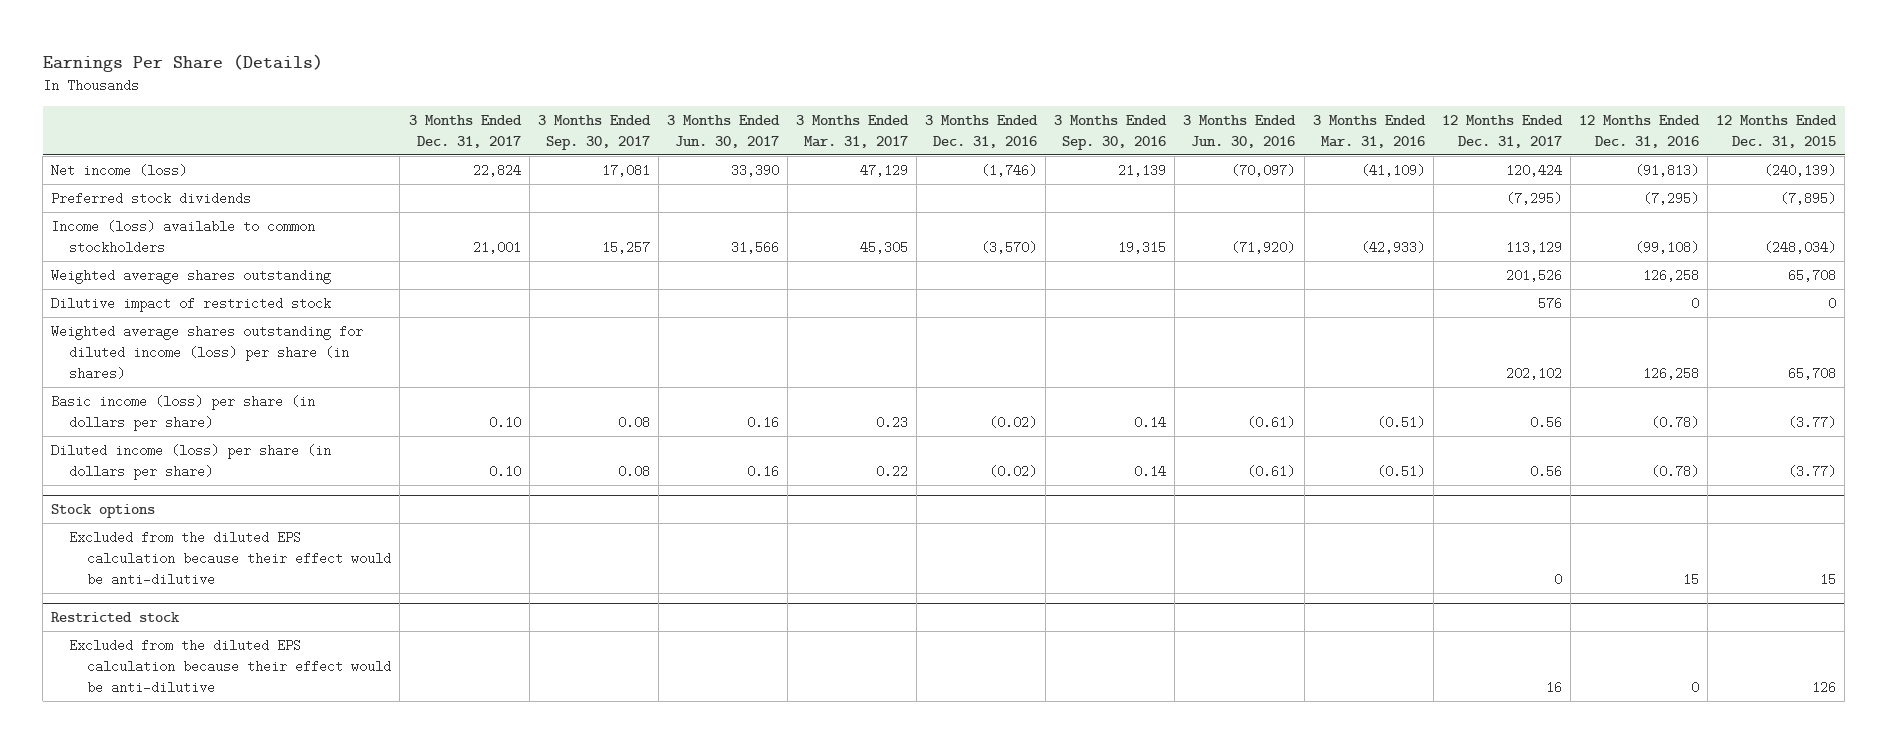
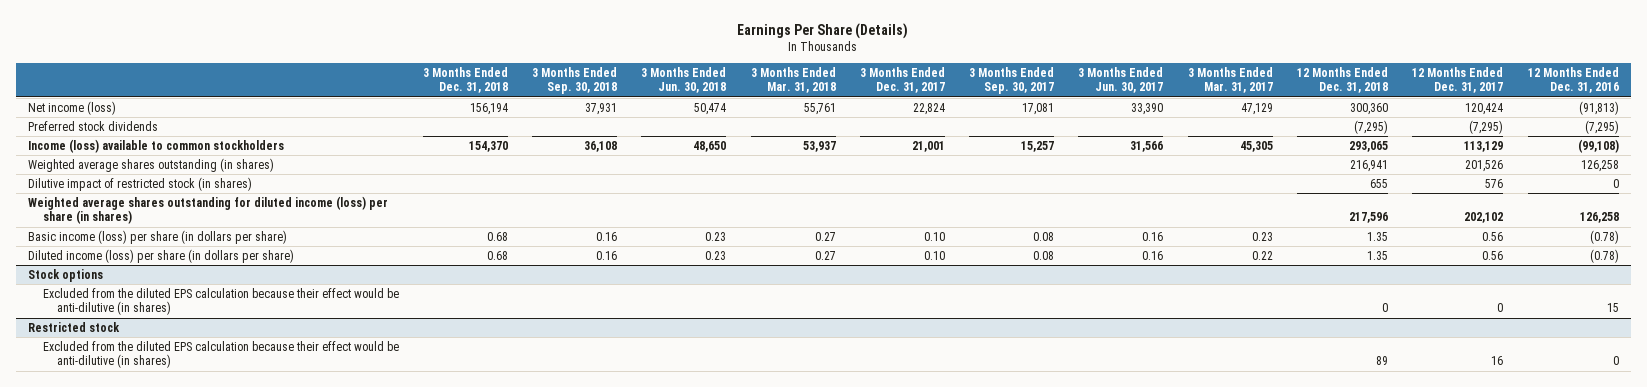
- | 3 Months Ended Dec. 31, 2017 | 3 Months Ended Sep. 30, 2017 | 3 Months Ended Jun. 30, 2017 | 3 Months Ended Mar. 31, 2017 | 3 Months Ended Dec. 31, 2016 | 3 Months Ended Sep. 30, 2016 | 3 Months Ended Jun. 30, 2016 | 3 Months Ended Mar. 31, 2016 | 12 Months Ended Dec. 31, 2017 | 12 Months Ended Dec. 31, 2016 | 12 Months Ended Dec. 31, 2015
+ | 3 Months Ended Dec. 31, 2018 | 3 Months Ended Sep. 30, 2018 | 3 Months Ended Jun. 30, 2018 | 3 Months Ended Mar. 31, 2018 | 3 Months Ended Dec. 31, 2017 | 3 Months Ended Sep. 30, 2017 | 3 Months Ended Jun. 30, 2017 | 3 Months Ended Mar. 31, 2017 | 12 Months Ended Dec. 31, 2018 | 12 Months Ended Dec. 31, 2017 | 12 Months Ended Dec. 31, 2016
- Weighted average shares outstanding | | | | | | | | | 201,526 | 126,258 | 65,708
- Dilutive impact of restricted stock | | | | | | | | | 576 | 0 | 0
+ Weighted average shares outstanding (in shares) | | | | | | | | | 216,941 | 201,526 | 126,258
+ Dilutive impact of restricted stock (in shares) | | | | | | | | | 655 | 576 | 0
@ Stock options
- Excluded from the diluted EPS calculation because their effect would be anti-dilutive | | | | | | | | | 0 | 15 | 15
+ Excluded from the diluted EPS calculation because their effect would be anti-dilutive (in shares) | | | | | | | | | 0 | 0 | 15
@ Restricted stock
- Excluded from the diluted EPS calculation because their effect would be anti-dilutive | | | | | | | | | 16 | 0 | 126
+ Excluded from the diluted EPS calculation because their effect would be anti-dilutive (in shares) | | | | | | | | | 89 | 16 | 0

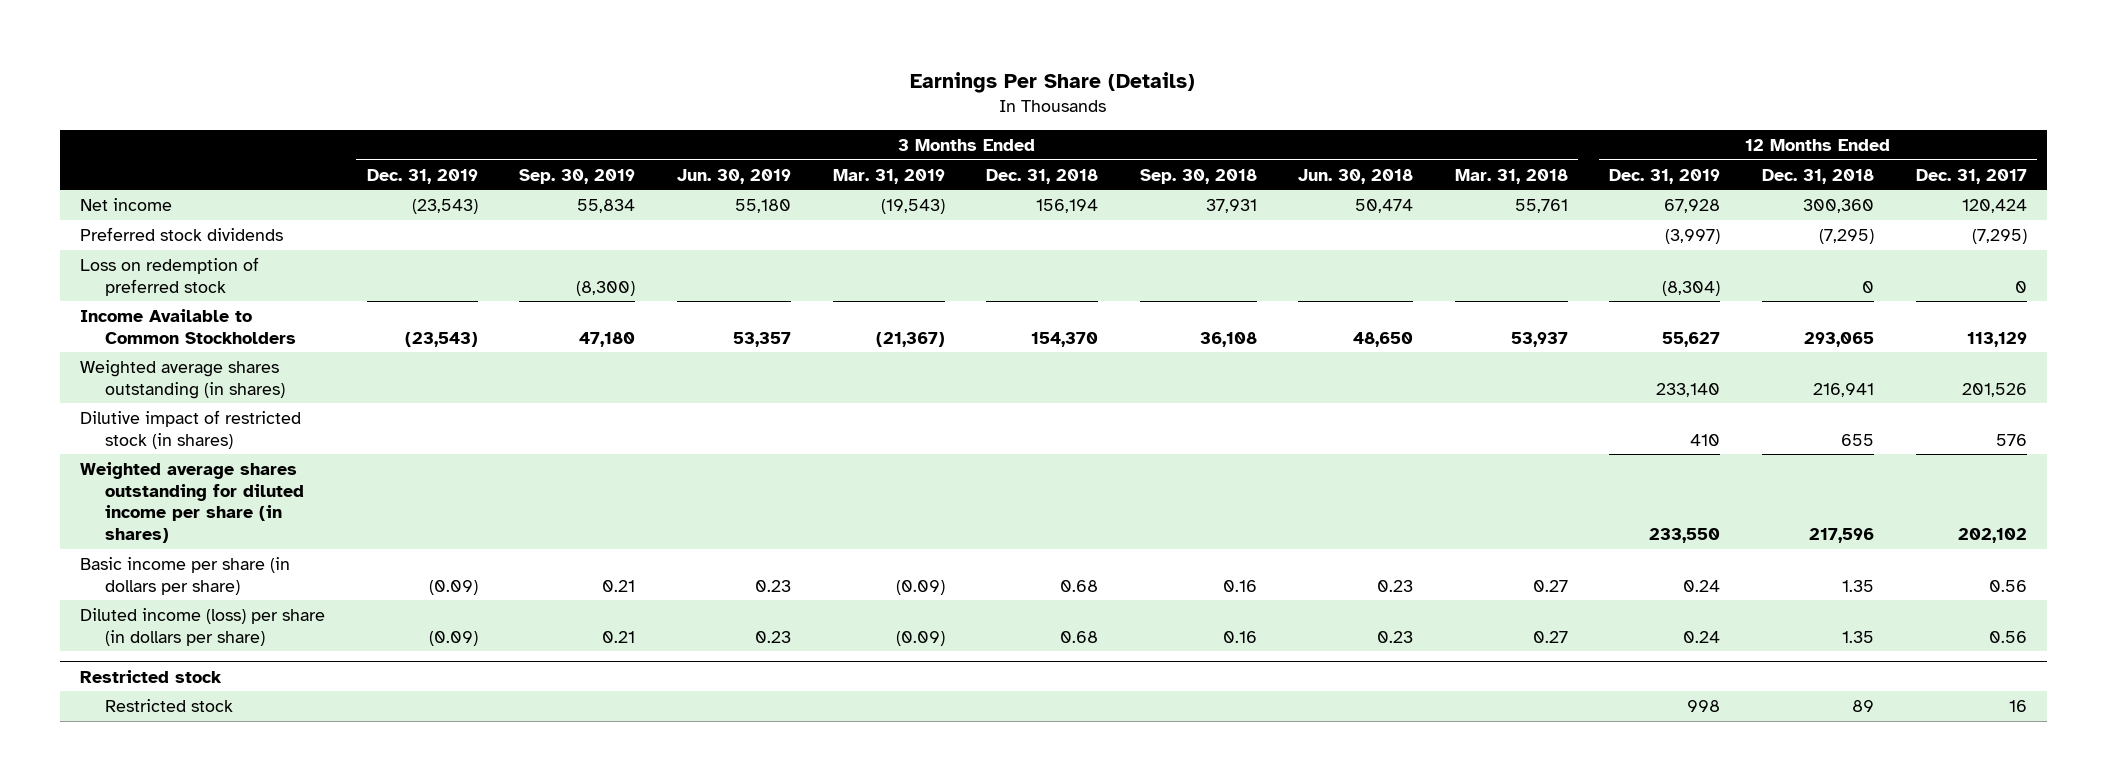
- | 3 Months Ended Dec. 31, 2018 | 3 Months Ended Sep. 30, 2018 | 3 Months Ended Jun. 30, 2018 | 3 Months Ended Mar. 31, 2018 | 3 Months Ended Dec. 31, 2017 | 3 Months Ended Sep. 30, 2017 | 3 Months Ended Jun. 30, 2017 | 3 Months Ended Mar. 31, 2017 | 12 Months Ended Dec. 31, 2018 | 12 Months Ended Dec. 31, 2017 | 12 Months Ended Dec. 31, 2016
+ | 3 Months Ended Dec. 31, 2019 | 3 Months Ended Sep. 30, 2019 | 3 Months Ended Jun. 30, 2019 | 3 Months Ended Mar. 31, 2019 | 3 Months Ended Dec. 31, 2018 | 3 Months Ended Sep. 30, 2018 | 3 Months Ended Jun. 30, 2018 | 3 Months Ended Mar. 31, 2018 | 12 Months Ended Dec. 31, 2019 | 12 Months Ended Dec. 31, 2018 | 12 Months Ended Dec. 31, 2017
- Net income (loss) | 156,194 | 37,931 | 50,474 | 55,761 | 22,824 | 17,081 | 33,390 | 47,129 | 300,360 | 120,424 | (91,813)
+ Net income | (23,543) | 55,834 | 55,180 | (19,543) | 156,194 | 37,931 | 50,474 | 55,761 | 67,928 | 300,360 | 120,424
- Income (loss) available to common stockholders | 154,370 | 36,108 | 48,650 | 53,937 | 21,001 | 15,257 | 31,566 | 45,305 | 293,065 | 113,129 | (99,108)
+ Loss on redemption of preferred stock | | (8,300) | | | | | | | (8,304) | 0 | 0
+ Income Available to Common Stockholders | (23,543) | 47,180 | 53,357 | (21,367) | 154,370 | 36,108 | 48,650 | 53,937 | 55,627 | 293,065 | 113,129
- Weighted average shares outstanding for diluted income (loss) per share (in shares) | | | | | | | | | 217,596 | 202,102 | 126,258
- Basic income (loss) per share (in dollars per share) | 0.68 | 0.16 | 0.23 | 0.27 | 0.10 | 0.08 | 0.16 | 0.23 | 1.35 | 0.56 | (0.78)
+ Weighted average shares outstanding for diluted income per share (in shares) | | | | | | | | | 233,550 | 217,596 | 202,102
+ Basic income per share (in dollars per share) | (0.09) | 0.21 | 0.23 | (0.09) | 0.68 | 0.16 | 0.23 | 0.27 | 0.24 | 1.35 | 0.56
- Stock options
- Excluded from the diluted EPS calculation because their effect would be anti-dilutive (in shares) | | | | | | | | | 0 | 0 | 15
@ Restricted stock
- Excluded from the diluted EPS calculation because their effect would be anti-dilutive (in shares) | | | | | | | | | 89 | 16 | 0
+ Restricted stock | | | | | | | | | 998 | 89 | 16

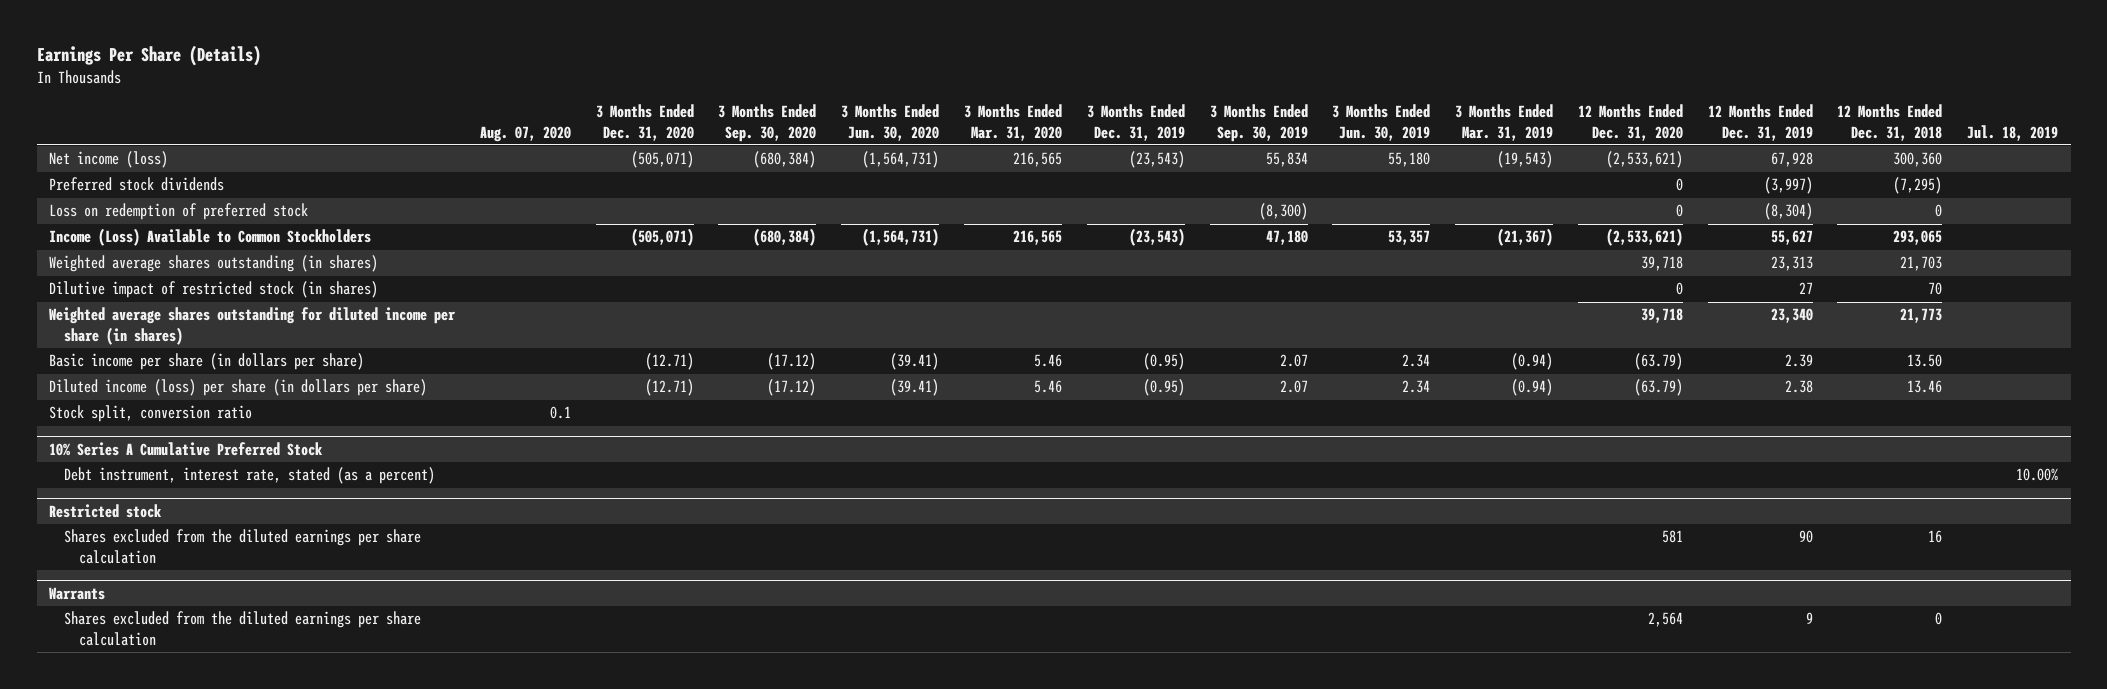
- | 3 Months Ended Dec. 31, 2019 | 3 Months Ended Sep. 30, 2019 | 3 Months Ended Jun. 30, 2019 | 3 Months Ended Mar. 31, 2019 | 3 Months Ended Dec. 31, 2018 | 3 Months Ended Sep. 30, 2018 | 3 Months Ended Jun. 30, 2018 | 3 Months Ended Mar. 31, 2018 | 12 Months Ended Dec. 31, 2019 | 12 Months Ended Dec. 31, 2018 | 12 Months Ended Dec. 31, 2017
+ | Aug. 07, 2020 | 3 Months Ended Dec. 31, 2020 | 3 Months Ended Sep. 30, 2020 | 3 Months Ended Jun. 30, 2020 | 3 Months Ended Mar. 31, 2020 | 3 Months Ended Dec. 31, 2019 | 3 Months Ended Sep. 30, 2019 | 3 Months Ended Jun. 30, 2019 | 3 Months Ended Mar. 31, 2019 | 12 Months Ended Dec. 31, 2020 | 12 Months Ended Dec. 31, 2019 | 12 Months Ended Dec. 31, 2018 | Jul. 18, 2019
- Net income | (23,543) | 55,834 | 55,180 | (19,543) | 156,194 | 37,931 | 50,474 | 55,761 | 67,928 | 300,360 | 120,424
+ Net income (loss) | | (505,071) | (680,384) | (1,564,731) | 216,565 | (23,543) | 55,834 | 55,180 | (19,543) | (2,533,621) | 67,928 | 300,360 |
- Income Available to Common Stockholders | (23,543) | 47,180 | 53,357 | (21,367) | 154,370 | 36,108 | 48,650 | 53,937 | 55,627 | 293,065 | 113,129
- Weighted average shares outstanding (in shares) | | | | | | | | | 233,140 | 216,941 | 201,526
- Dilutive impact of restricted stock (in shares) | | | | | | | | | 410 | 655 | 576
- Weighted average shares outstanding for diluted income per share (in shares) | | | | | | | | | 233,550 | 217,596 | 202,102
- Basic income per share (in dollars per share) | (0.09) | 0.21 | 0.23 | (0.09) | 0.68 | 0.16 | 0.23 | 0.27 | 0.24 | 1.35 | 0.56
- Diluted income (loss) per share (in dollars per share) | (0.09) | 0.21 | 0.23 | (0.09) | 0.68 | 0.16 | 0.23 | 0.27 | 0.24 | 1.35 | 0.56
+ Income (Loss) Available to Common Stockholders | | (505,071) | (680,384) | (1,564,731) | 216,565 | (23,543) | 47,180 | 53,357 | (21,367) | (2,533,621) | 55,627 | 293,065 |
+ Weighted average shares outstanding (in shares) | | | | | | | | | | 39,718 | 23,313 | 21,703 |
+ Dilutive impact of restricted stock (in shares) | | | | | | | | | | 0 | 27 | 70 |
+ Weighted average shares outstanding for diluted income per share (in shares) | | | | | | | | | | 39,718 | 23,340 | 21,773 |
+ Basic income per share (in dollars per share) | | (12.71) | (17.12) | (39.41) | 5.46 | (0.95) | 2.07 | 2.34 | (0.94) | (63.79) | 2.39 | 13.50 |
+ Diluted income (loss) per share (in dollars per share) | | (12.71) | (17.12) | (39.41) | 5.46 | (0.95) | 2.07 | 2.34 | (0.94) | (63.79) | 2.38 | 13.46 |
+ Stock split, conversion ratio | 0.1 | | | | | | | | | | | |
+ 10% Series A Cumulative Preferred Stock
+ Debt instrument, interest rate, stated (as a percent) | | | | | | | | | | | | | 10.00%
@ Restricted stock
- Restricted stock | | | | | | | | | 998 | 89 | 16
+ Shares excluded from the diluted earnings per share calculation | | | | | | | | | | 581 | 90 | 16 |
+ Warrants
+ Shares excluded from the diluted earnings per share calculation | | | | | | | | | | 2,564 | 9 | 0 |

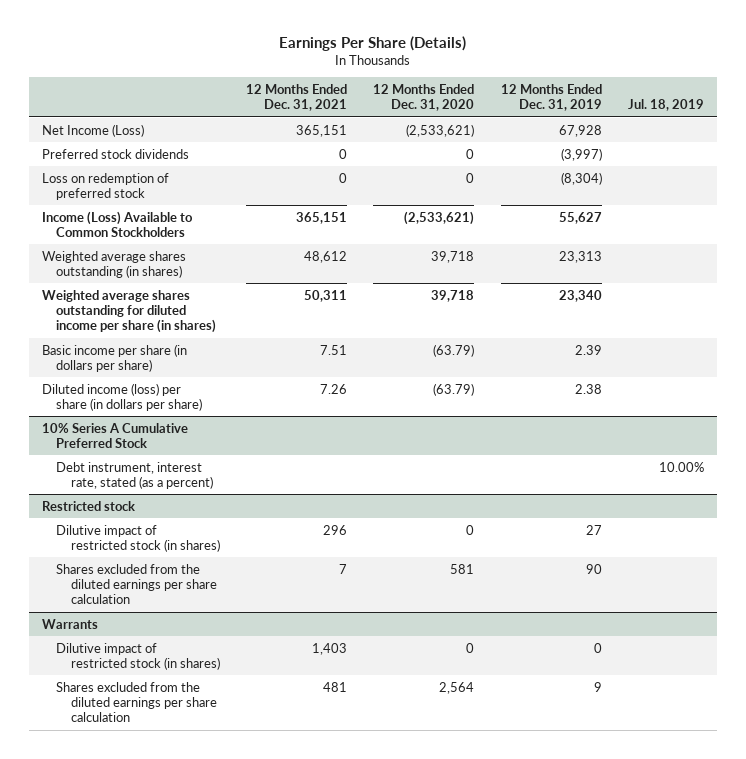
- | Aug. 07, 2020 | 3 Months Ended Dec. 31, 2020 | 3 Months Ended Sep. 30, 2020 | 3 Months Ended Jun. 30, 2020 | 3 Months Ended Mar. 31, 2020 | 3 Months Ended Dec. 31, 2019 | 3 Months Ended Sep. 30, 2019 | 3 Months Ended Jun. 30, 2019 | 3 Months Ended Mar. 31, 2019 | 12 Months Ended Dec. 31, 2020 | 12 Months Ended Dec. 31, 2019 | 12 Months Ended Dec. 31, 2018 | Jul. 18, 2019
+ | 12 Months Ended Dec. 31, 2021 | 12 Months Ended Dec. 31, 2020 | 12 Months Ended Dec. 31, 2019 | Jul. 18, 2019
- Net income (loss) | | (505,071) | (680,384) | (1,564,731) | 216,565 | (23,543) | 55,834 | 55,180 | (19,543) | (2,533,621) | 67,928 | 300,360 |
+ Net Income (Loss) | 365,151 | (2,533,621) | 67,928 |
- Dilutive impact of restricted stock (in shares) | | | | | | | | | | 0 | 27 | 70 |
- Stock split, conversion ratio | 0.1 | | | | | | | | | | | |
@ Restricted stock
+ Dilutive impact of restricted stock (in shares) | 296 | 0 | 27 |
@ Warrants
+ Dilutive impact of restricted stock (in shares) | 1,403 | 0 | 0 |

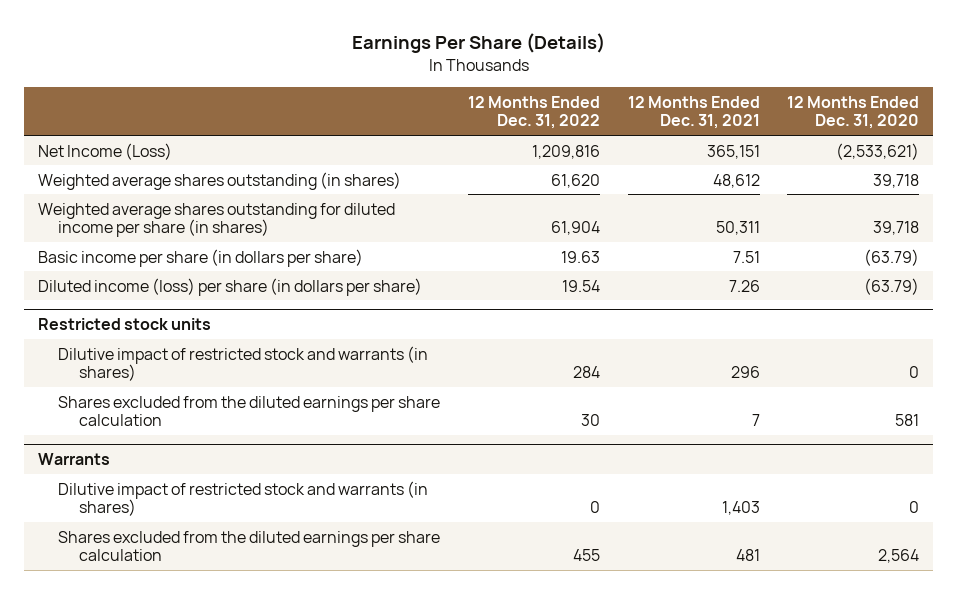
- | 12 Months Ended Dec. 31, 2021 | 12 Months Ended Dec. 31, 2020 | 12 Months Ended Dec. 31, 2019 | Jul. 18, 2019
+ | 12 Months Ended Dec. 31, 2022 | 12 Months Ended Dec. 31, 2021 | 12 Months Ended Dec. 31, 2020
- Preferred stock dividends | 0 | 0 | (3,997) |
- Loss on redemption of preferred stock | 0 | 0 | (8,304) |
- Income (Loss) Available to Common Stockholders | 365,151 | (2,533,621) | 55,627 |
- 10% Series A Cumulative Preferred Stock
- Debt instrument, interest rate, stated (as a percent) | | | | 10.00%
- Restricted stock
- Dilutive impact of restricted stock (in shares) | 296 | 0 | 27 |
+ Restricted stock units
+ Dilutive impact of restricted stock and warrants (in shares) | 284 | 296 | 0
@ Warrants
- Dilutive impact of restricted stock (in shares) | 1,403 | 0 | 0 |
+ Dilutive impact of restricted stock and warrants (in shares) | 0 | 1,403 | 0

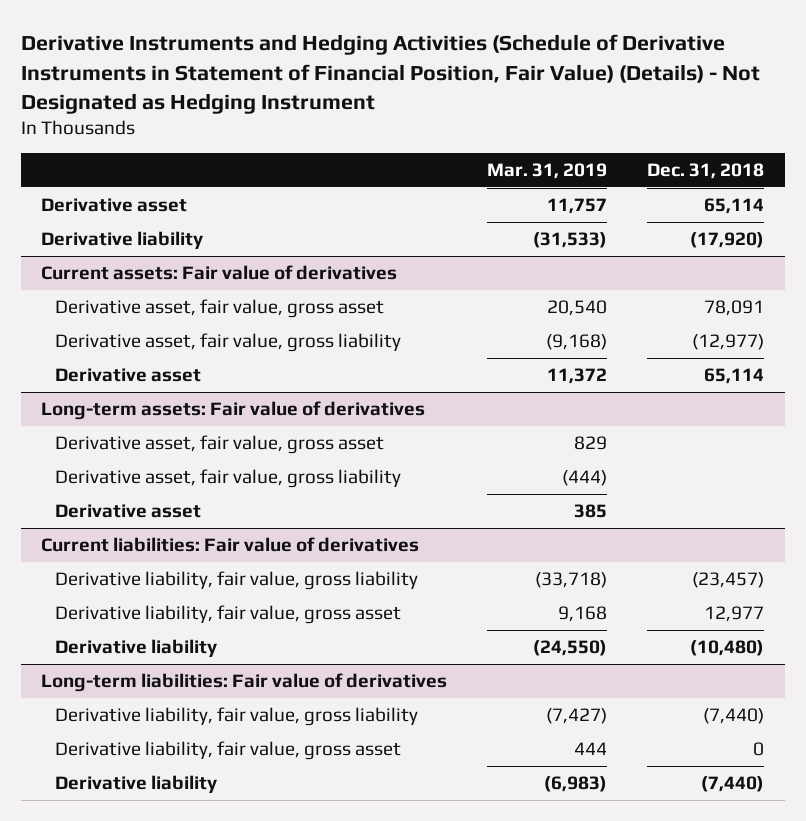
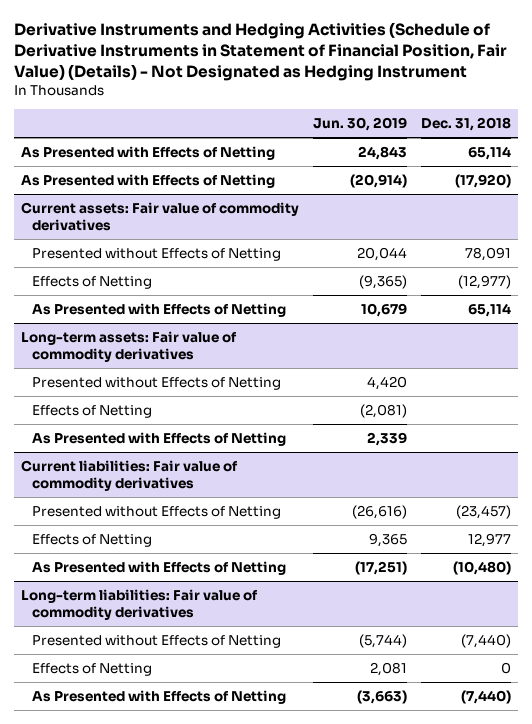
- | Mar. 31, 2019 | Dec. 31, 2018
+ | Jun. 30, 2019 | Dec. 31, 2018
- Derivative asset | 11,757 | 65,114
- Derivative liability | (31,533) | (17,920)
- Current assets: Fair value of derivatives
- Derivative asset, fair value, gross asset | 20,540 | 78,091
- Derivative asset, fair value, gross liability | (9,168) | (12,977)
- Derivative asset | 11,372 | 65,114
- Long-term assets: Fair value of derivatives
- Derivative asset, fair value, gross asset | 829 |
- Derivative asset, fair value, gross liability | (444) |
- Derivative asset | 385 |
- Current liabilities: Fair value of derivatives
- Derivative liability, fair value, gross liability | (33,718) | (23,457)
- Derivative liability, fair value, gross asset | 9,168 | 12,977
- Derivative liability | (24,550) | (10,480)
- Long-term liabilities: Fair value of derivatives
- Derivative liability, fair value, gross liability | (7,427) | (7,440)
- Derivative liability, fair value, gross asset | 444 | 0
- Derivative liability | (6,983) | (7,440)
+ As Presented with Effects of Netting | 24,843 | 65,114
+ As Presented with Effects of Netting | (20,914) | (17,920)
+ Current assets: Fair value of commodity derivatives
+ Presented without Effects of Netting | 20,044 | 78,091
+ Effects of Netting | (9,365) | (12,977)
+ As Presented with Effects of Netting | 10,679 | 65,114
+ Long-term assets: Fair value of commodity derivatives
+ Presented without Effects of Netting | 4,420 |
+ Effects of Netting | (2,081) |
+ As Presented with Effects of Netting | 2,339 |
+ Current liabilities: Fair value of commodity derivatives
+ Presented without Effects of Netting | (26,616) | (23,457)
+ Effects of Netting | 9,365 | 12,977
+ As Presented with Effects of Netting | (17,251) | (10,480)
+ Long-term liabilities: Fair value of commodity derivatives
+ Presented without Effects of Netting | (5,744) | (7,440)
+ Effects of Netting | 2,081 | 0
+ As Presented with Effects of Netting | (3,663) | (7,440)

